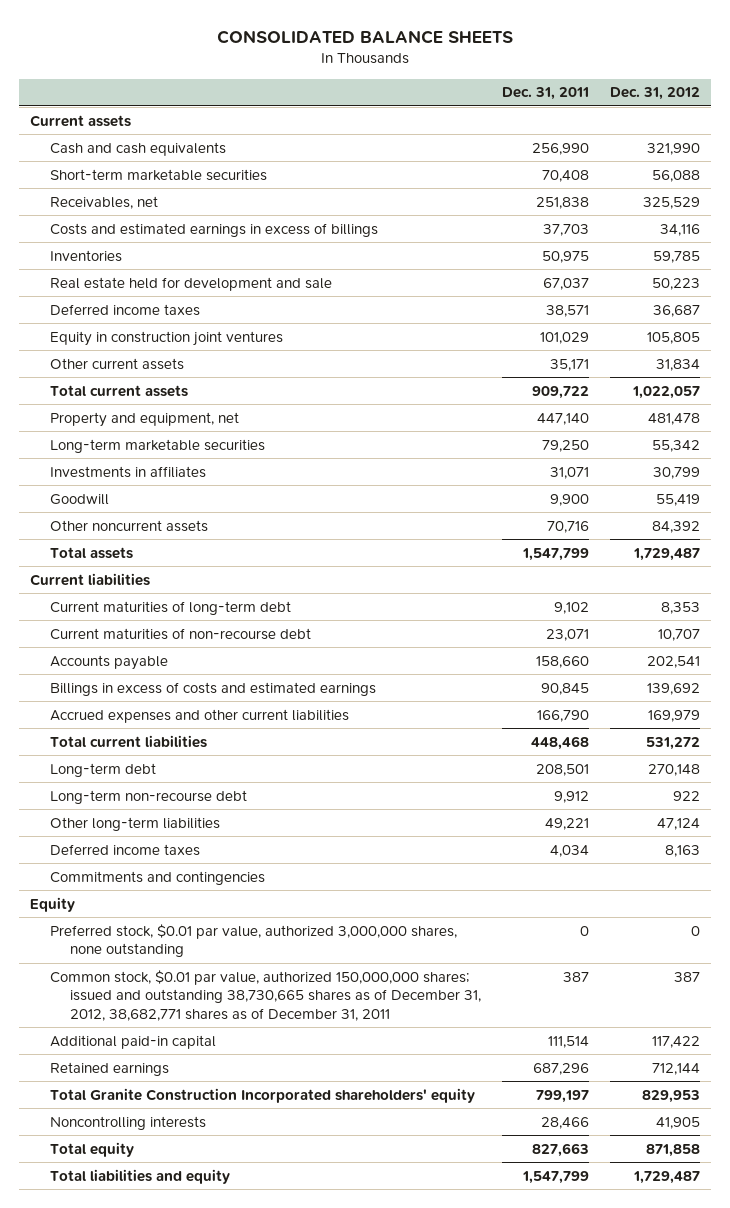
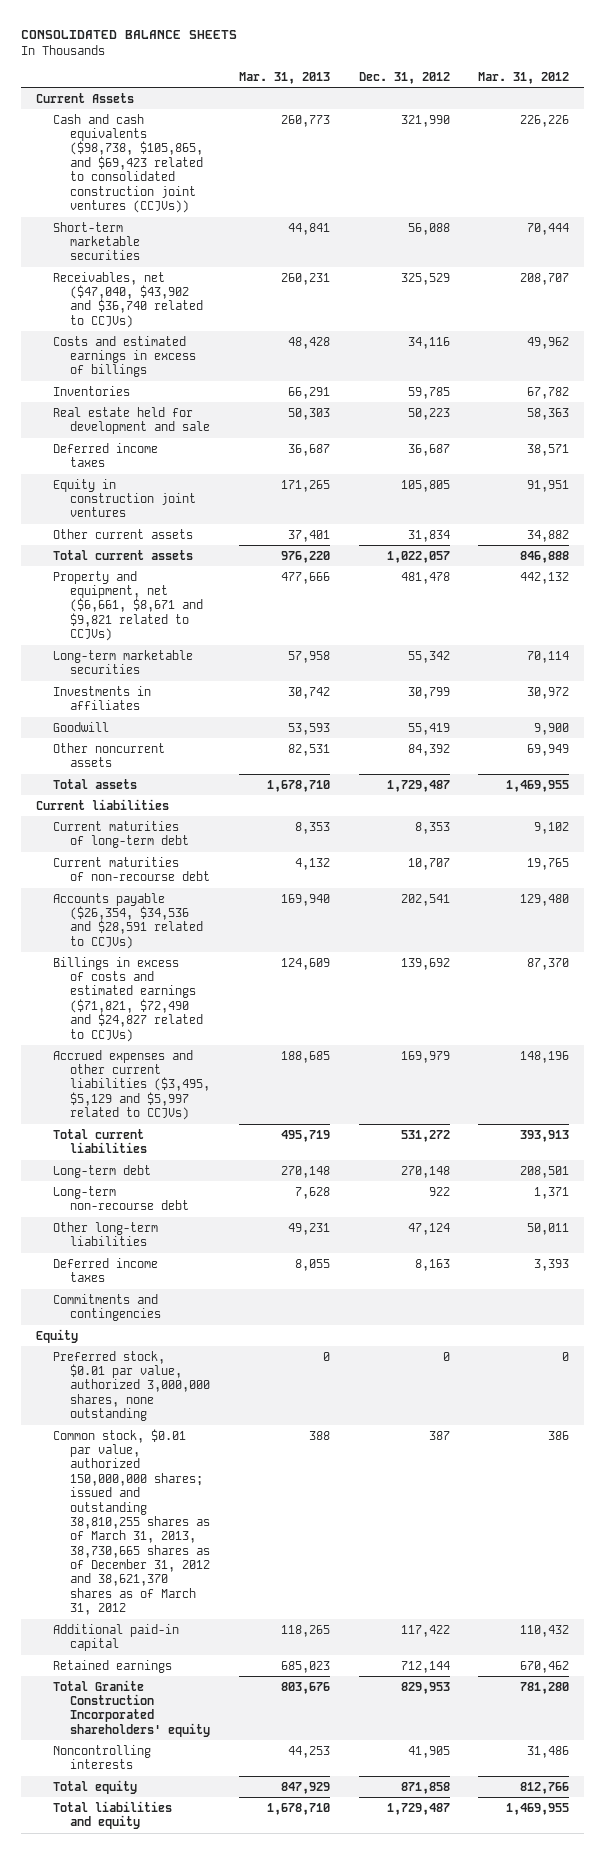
- | Dec. 31, 2011 | Dec. 31, 2012
+ | Mar. 31, 2013 | Dec. 31, 2012 | Mar. 31, 2012
- Current assets
- Cash and cash equivalents | 256,990 | 321,990
+ Current Assets
+ Cash and cash equivalents ($98,738, $105,865, and $69,423 related to consolidated construction joint ventures (CCJVs)) | 260,773 | 321,990 | 226,226
- Receivables, net | 251,838 | 325,529
+ Receivables, net ($47,040, $43,902 and $36,740 related to CCJVs) | 260,231 | 325,529 | 208,707
- Property and equipment, net | 447,140 | 481,478
+ Property and equipment, net ($6,661, $8,671 and $9,821 related to CCJVs) | 477,666 | 481,478 | 442,132
- Accounts payable | 158,660 | 202,541
- Billings in excess of costs and estimated earnings | 90,845 | 139,692
- Accrued expenses and other current liabilities | 166,790 | 169,979
+ Accounts payable ($26,354, $34,536 and $28,591 related to CCJVs) | 169,940 | 202,541 | 129,480
+ Billings in excess of costs and estimated earnings ($71,821, $72,490 and $24,827 related to CCJVs) | 124,609 | 139,692 | 87,370
+ Accrued expenses and other current liabilities ($3,495, $5,129 and $5,997 related to CCJVs) | 188,685 | 169,979 | 148,196
- Common stock, $0.01 par value, authorized 150,000,000 shares; issued and outstanding 38,730,665 shares as of December 31, 2012, 38,682,771 shares as of December 31, 2011 | 387 | 387
+ Common stock, $0.01 par value, authorized 150,000,000 shares; issued and outstanding 38,810,255 shares as of March 31, 2013, 38,730,665 shares as of December 31, 2012 and 38,621,370 shares as of March 31, 2012 | 388 | 387 | 386

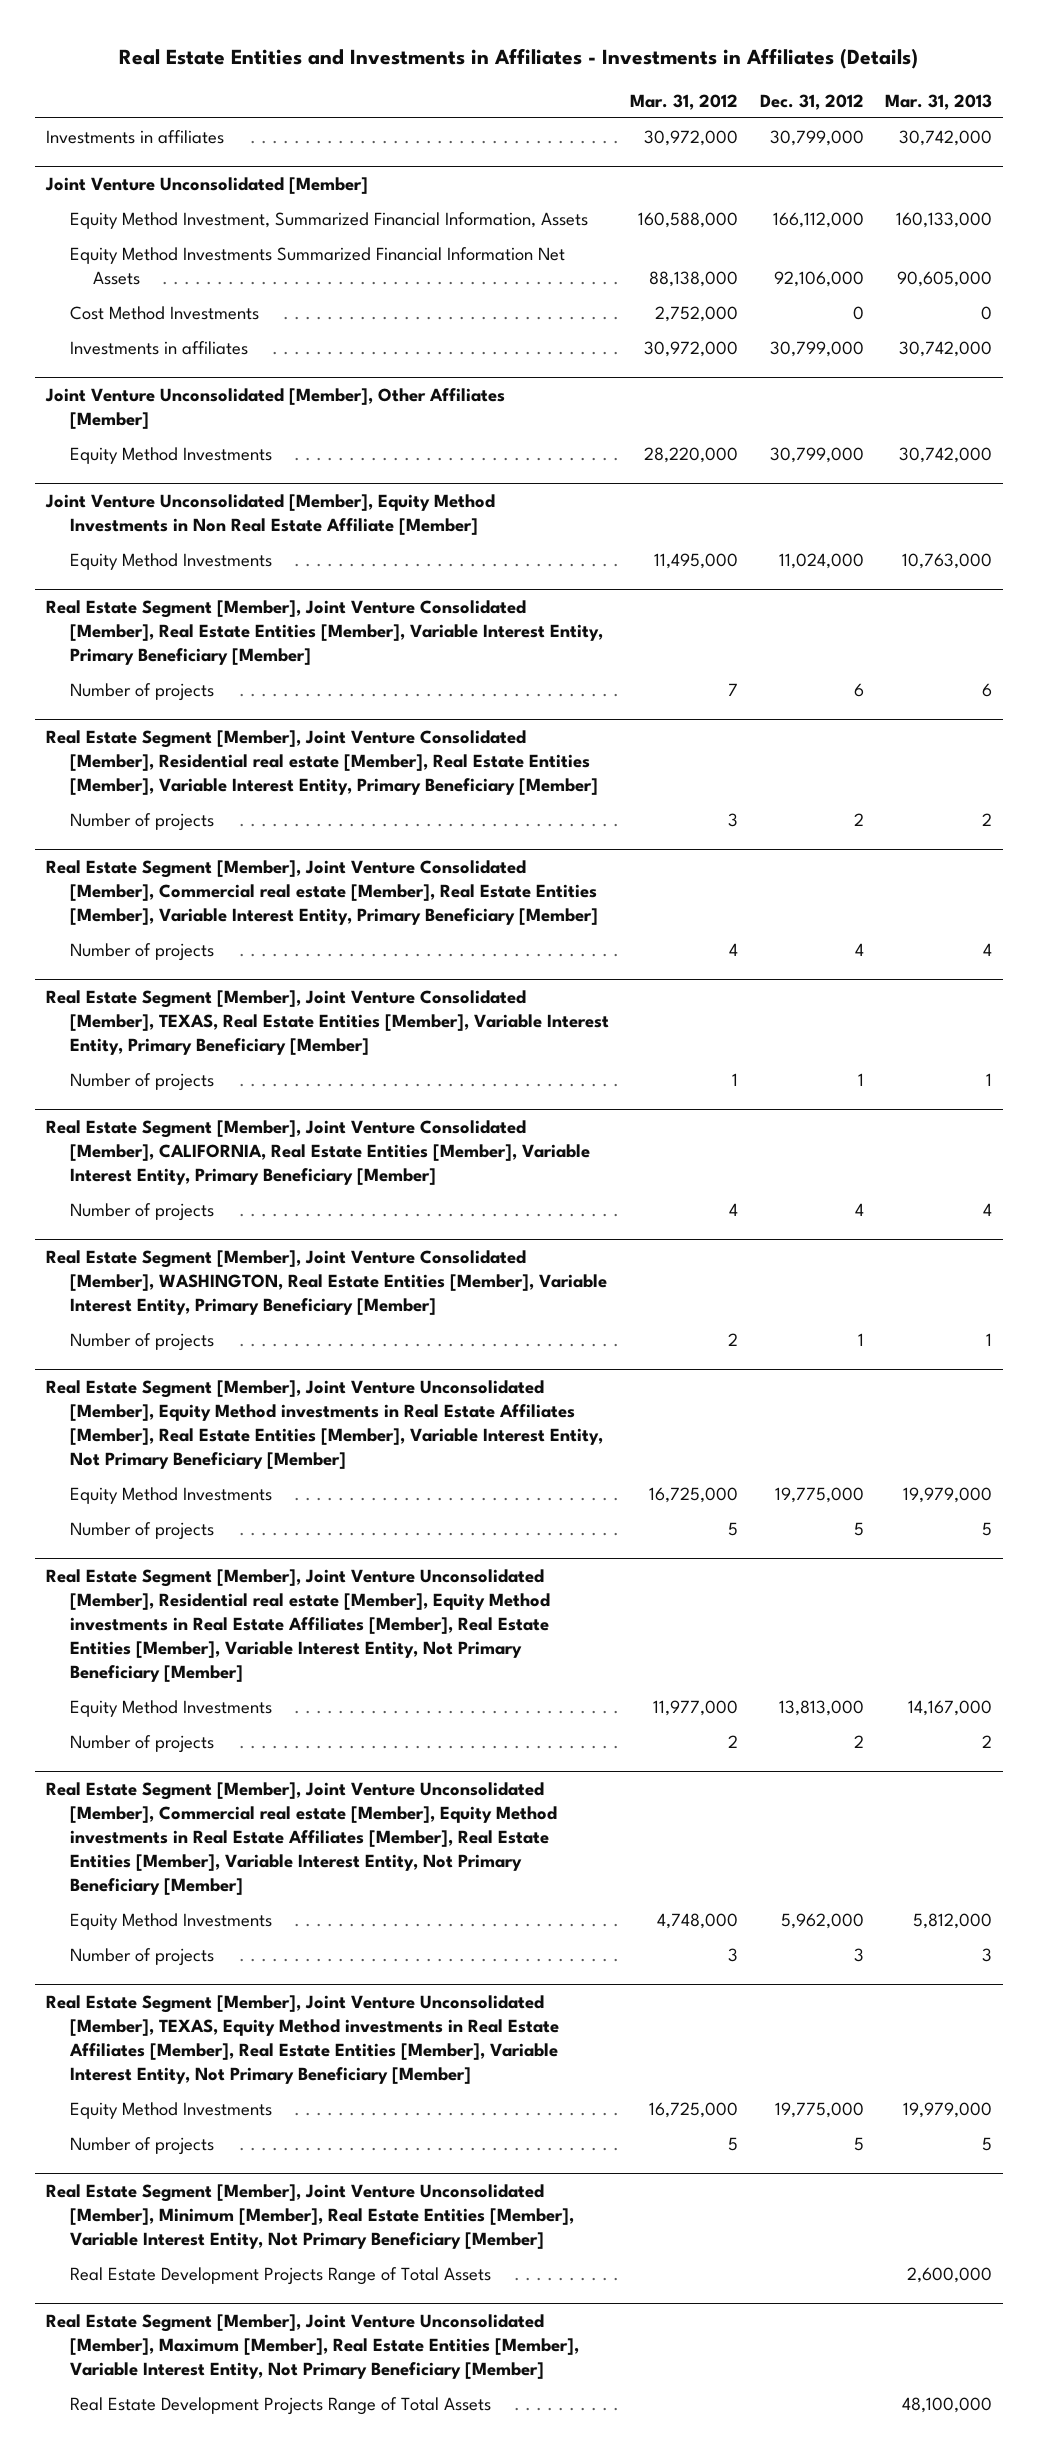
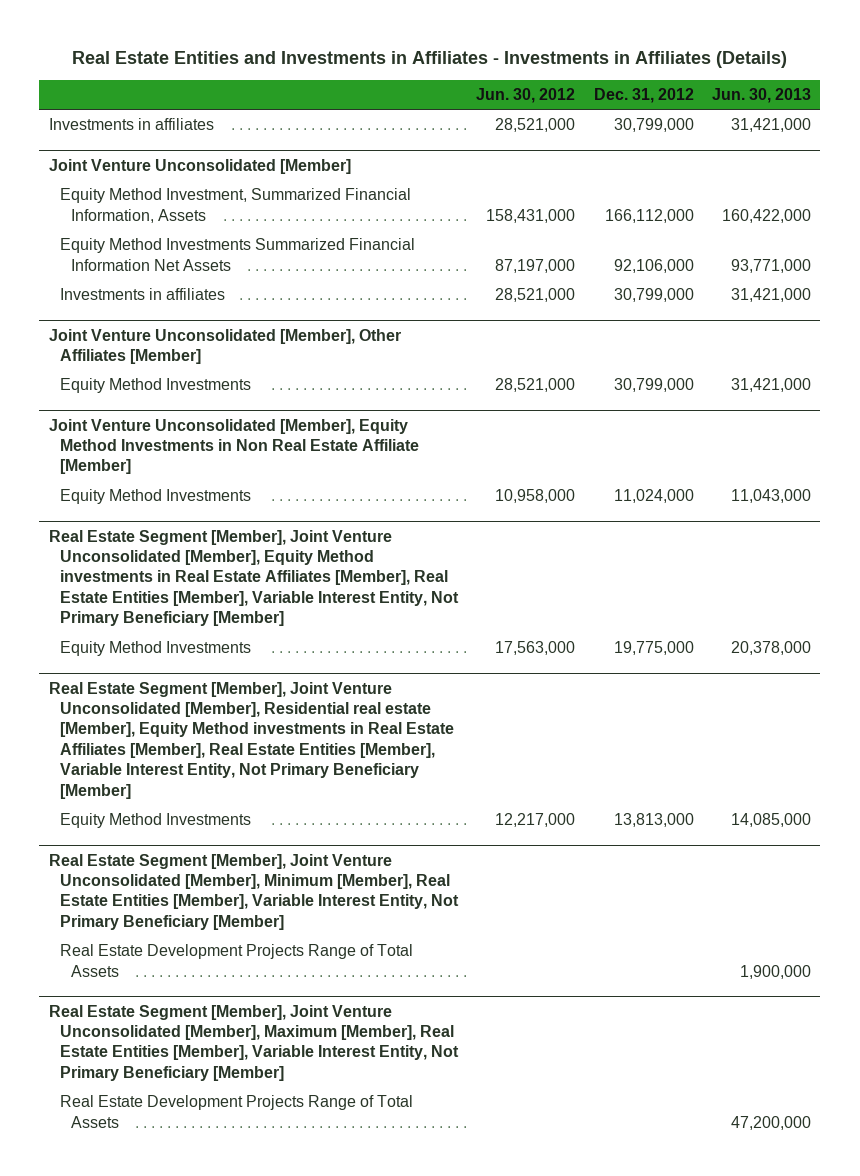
- | Mar. 31, 2012 | Dec. 31, 2012 | Mar. 31, 2013
+ | Jun. 30, 2012 | Dec. 31, 2012 | Jun. 30, 2013
@ Joint Venture Unconsolidated [Member]
- Cost Method Investments | 2,752,000 | 0 | 0
- Real Estate Segment [Member], Joint Venture Consolidated [Member], Real Estate Entities [Member], Variable Interest Entity, Primary Beneficiary [Member]
- Number of projects | 7 | 6 | 6
- Real Estate Segment [Member], Joint Venture Consolidated [Member], Residential real estate [Member], Real Estate Entities [Member], Variable Interest Entity, Primary Beneficiary [Member]
- Number of projects | 3 | 2 | 2
- Real Estate Segment [Member], Joint Venture Consolidated [Member], Commercial real estate [Member], Real Estate Entities [Member], Variable Interest Entity, Primary Beneficiary [Member]
- Number of projects | 4 | 4 | 4
- Real Estate Segment [Member], Joint Venture Consolidated [Member], TEXAS, Real Estate Entities [Member], Variable Interest Entity, Primary Beneficiary [Member]
- Number of projects | 1 | 1 | 1
- Real Estate Segment [Member], Joint Venture Consolidated [Member], CALIFORNIA, Real Estate Entities [Member], Variable Interest Entity, Primary Beneficiary [Member]
- Number of projects | 4 | 4 | 4
- Real Estate Segment [Member], Joint Venture Consolidated [Member], WASHINGTON, Real Estate Entities [Member], Variable Interest Entity, Primary Beneficiary [Member]
- Number of projects | 2 | 1 | 1
@ Real Estate Segment [Member], Joint Venture Unconsolidated [Member], Equity Method investments in Real Estate Affiliates [Member], Real Estate Entities [Member], Variable Interest Entity, Not Primary Beneficiary [Member]
- Number of projects | 5 | 5 | 5
@ Real Estate Segment [Member], Joint Venture Unconsolidated [Member], Residential real estate [Member], Equity Method investments in Real Estate Affiliates [Member], Real Estate Entities [Member], Variable Interest Entity, Not Primary Beneficiary [Member]
- Number of projects | 2 | 2 | 2
- Real Estate Segment [Member], Joint Venture Unconsolidated [Member], Commercial real estate [Member], Equity Method investments in Real Estate Affiliates [Member], Real Estate Entities [Member], Variable Interest Entity, Not Primary Beneficiary [Member]
- Equity Method Investments | 4,748,000 | 5,962,000 | 5,812,000
- Number of projects | 3 | 3 | 3
- Real Estate Segment [Member], Joint Venture Unconsolidated [Member], TEXAS, Equity Method investments in Real Estate Affiliates [Member], Real Estate Entities [Member], Variable Interest Entity, Not Primary Beneficiary [Member]
- Equity Method Investments | 16,725,000 | 19,775,000 | 19,979,000
- Number of projects | 5 | 5 | 5

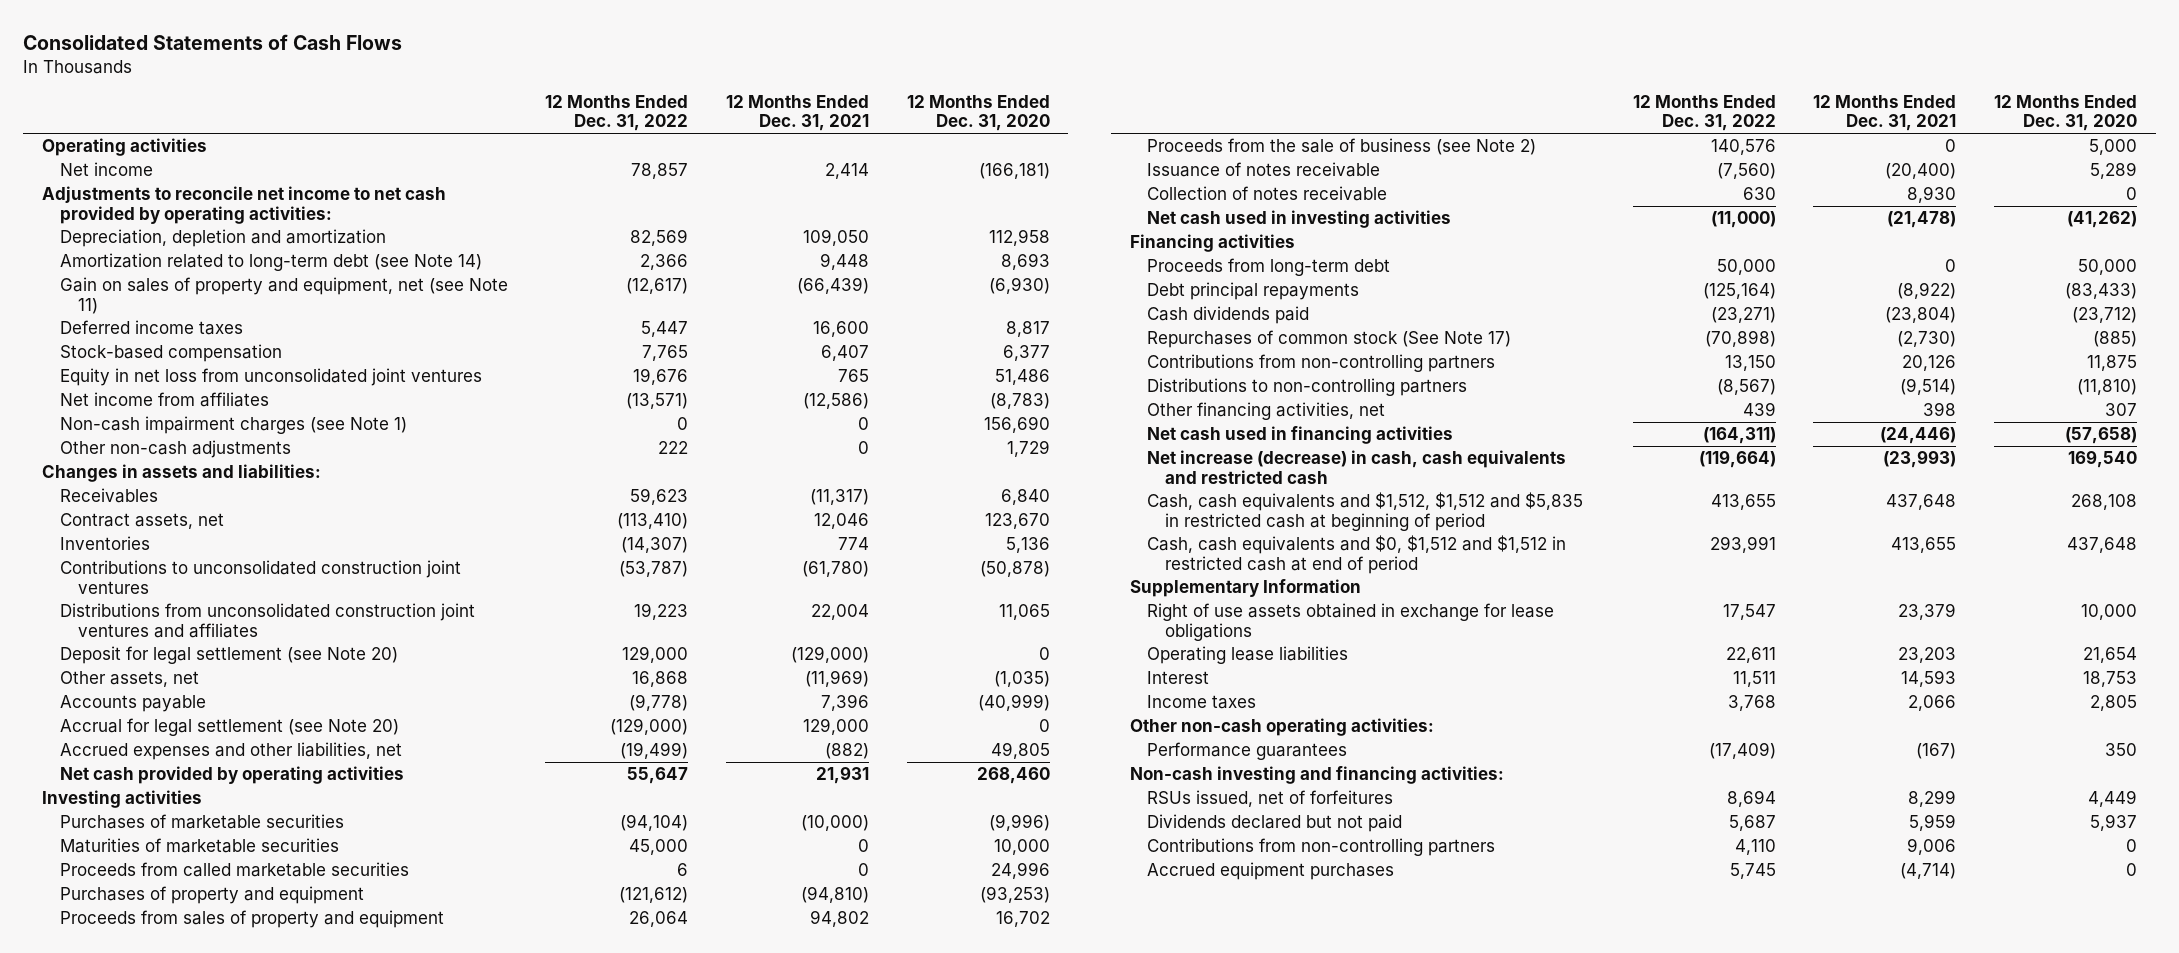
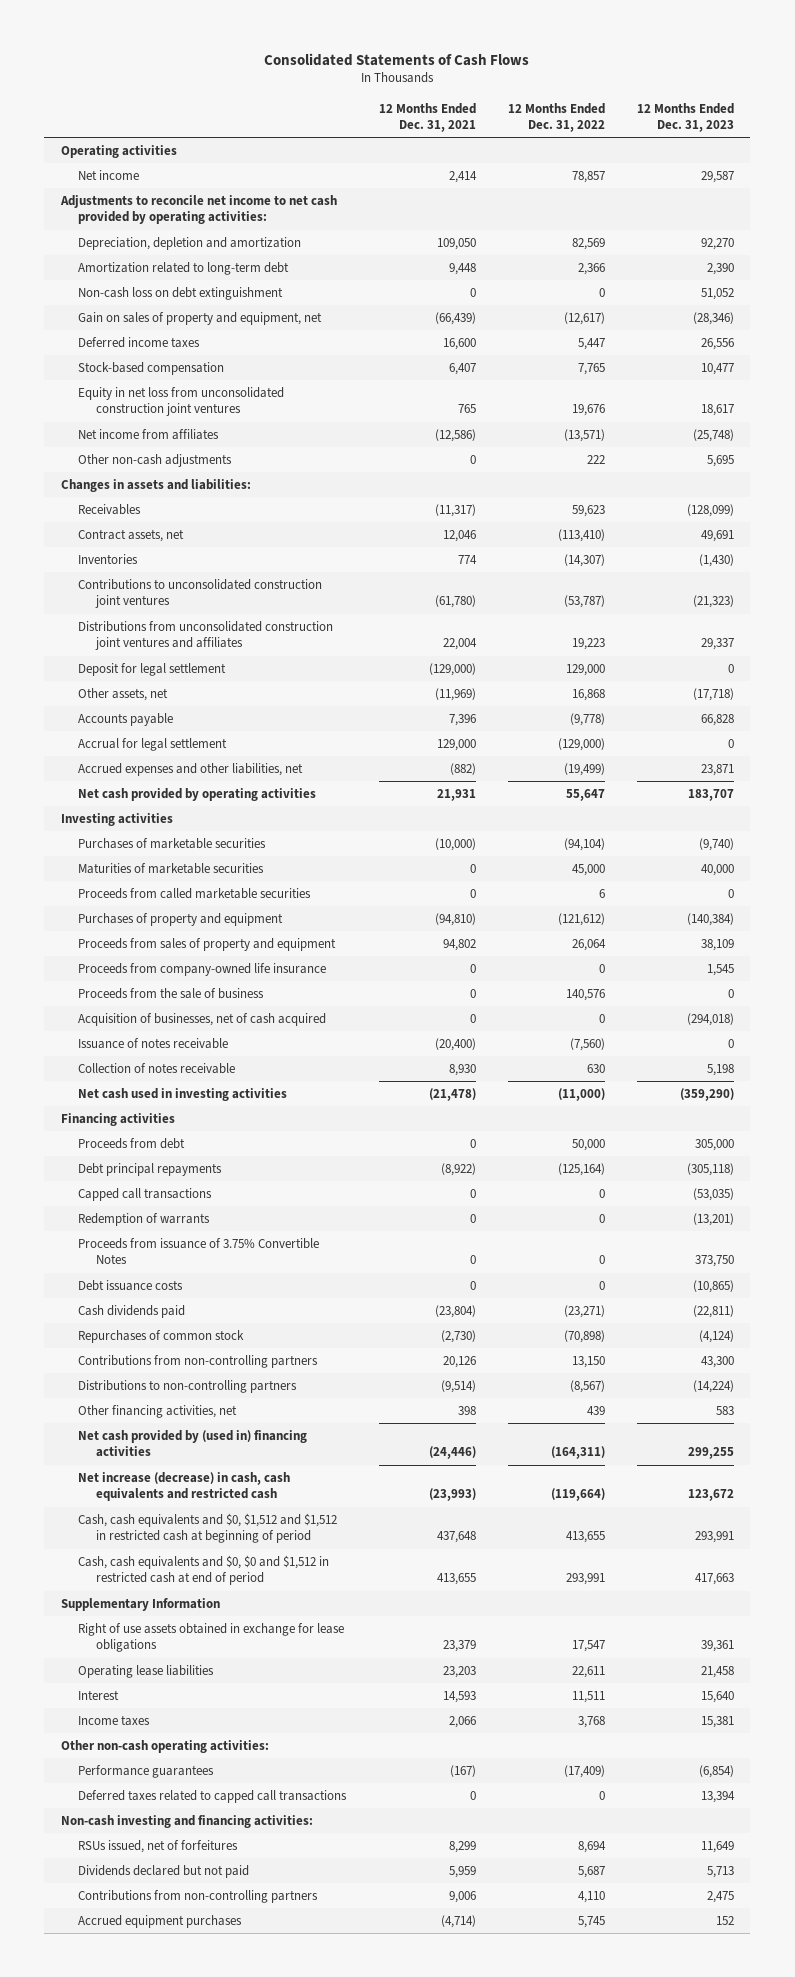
- | 12 Months Ended Dec. 31, 2022 | 12 Months Ended Dec. 31, 2021 | 12 Months Ended Dec. 31, 2020
+ | 12 Months Ended Dec. 31, 2021 | 12 Months Ended Dec. 31, 2022 | 12 Months Ended Dec. 31, 2023
- Amortization related to long-term debt (see Note 14) | 2,366 | 9,448 | 8,693
- Gain on sales of property and equipment, net (see Note 11) | (12,617) | (66,439) | (6,930)
+ Amortization related to long-term debt | 9,448 | 2,366 | 2,390
+ Non-cash loss on debt extinguishment | 0 | 0 | 51,052
+ Gain on sales of property and equipment, net | (66,439) | (12,617) | (28,346)
- Equity in net loss from unconsolidated joint ventures | 19,676 | 765 | 51,486
+ Equity in net loss from unconsolidated construction joint ventures | 765 | 19,676 | 18,617
- Non-cash impairment charges (see Note 1) | 0 | 0 | 156,690
- Deposit for legal settlement (see Note 20) | 129,000 | (129,000) | 0
+ Deposit for legal settlement | (129,000) | 129,000 | 0
- Accrual for legal settlement (see Note 20) | (129,000) | 129,000 | 0
+ Accrual for legal settlement | 129,000 | (129,000) | 0
- Proceeds from the sale of business (see Note 2) | 140,576 | 0 | 5,000
+ Proceeds from company-owned life insurance | 0 | 0 | 1,545
+ Proceeds from the sale of business | 0 | 140,576 | 0
+ Acquisition of businesses, net of cash acquired | 0 | 0 | (294,018)
- Proceeds from long-term debt | 50,000 | 0 | 50,000
+ Proceeds from debt | 0 | 50,000 | 305,000
+ Capped call transactions | 0 | 0 | (53,035)
+ Redemption of warrants | 0 | 0 | (13,201)
+ Proceeds from issuance of 3.75% Convertible Notes | 0 | 0 | 373,750
+ Debt issuance costs | 0 | 0 | (10,865)
- Repurchases of common stock (See Note 17) | (70,898) | (2,730) | (885)
+ Repurchases of common stock | (2,730) | (70,898) | (4,124)
- Net cash used in financing activities | (164,311) | (24,446) | (57,658)
+ Net cash provided by (used in) financing activities | (24,446) | (164,311) | 299,255
- Cash, cash equivalents and $1,512, $1,512 and $5,835 in restricted cash at beginning of period | 413,655 | 437,648 | 268,108
- Cash, cash equivalents and $0, $1,512 and $1,512 in restricted cash at end of period | 293,991 | 413,655 | 437,648
+ Cash, cash equivalents and $0, $1,512 and $1,512 in restricted cash at beginning of period | 437,648 | 413,655 | 293,991
+ Cash, cash equivalents and $0, $0 and $1,512 in restricted cash at end of period | 413,655 | 293,991 | 417,663
+ Deferred taxes related to capped call transactions | 0 | 0 | 13,394

